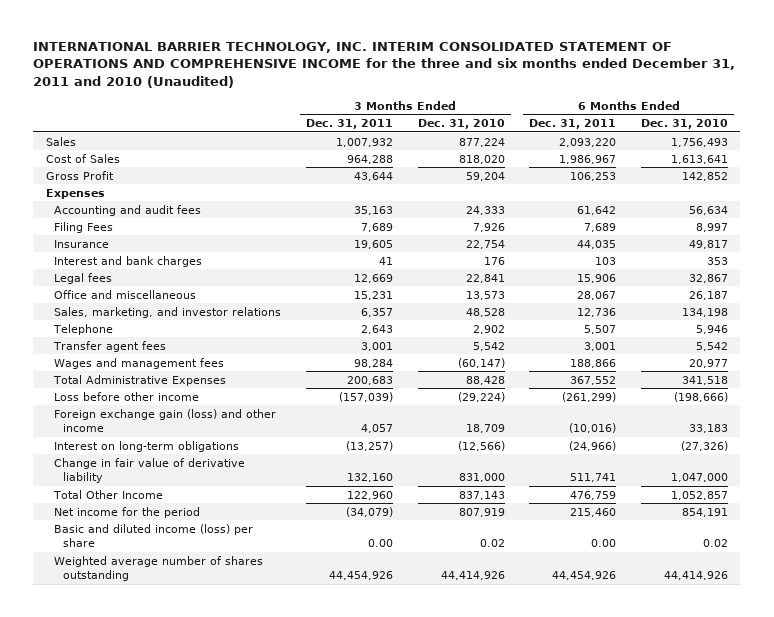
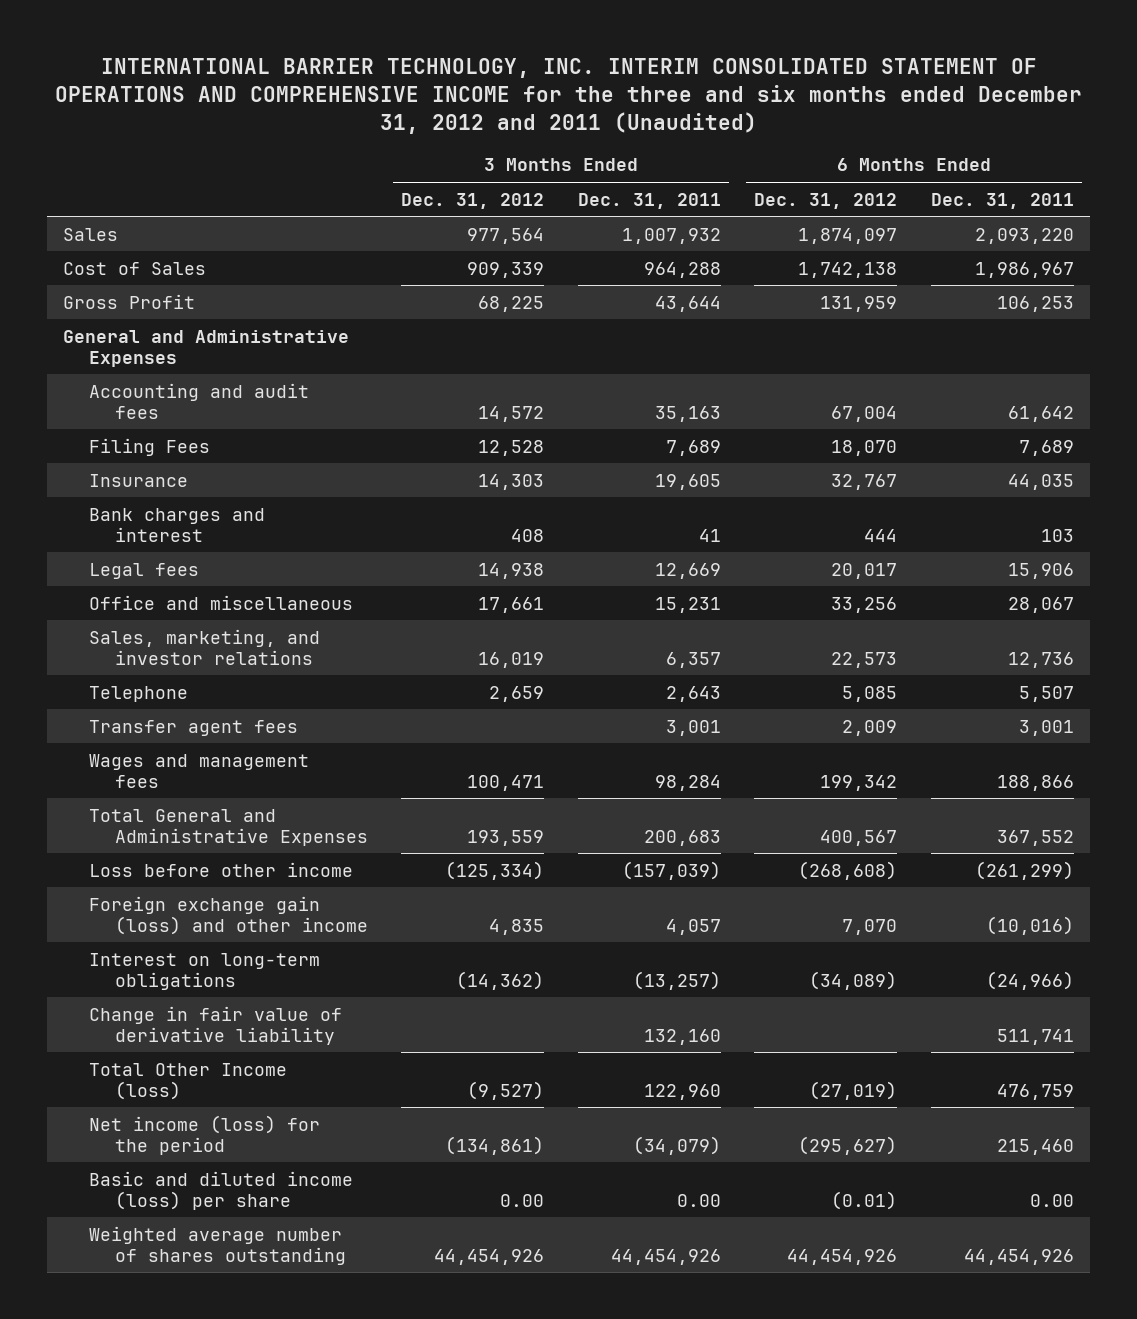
- INTERNATIONAL BARRIER TECHNOLOGY, INC. INTERIM CONSOLIDATED STATEMENT OF OPERATIONS AND COMPREHENSIVE INCOME for the three and six months ended December 31, 2011 and 2010 (Unaudited)
+ INTERNATIONAL BARRIER TECHNOLOGY, INC. INTERIM CONSOLIDATED STATEMENT OF OPERATIONS AND COMPREHENSIVE INCOME for the three and six months ended December 31, 2012 and 2011 (Unaudited)
- | 3 Months Ended Dec. 31, 2011 | 3 Months Ended Dec. 31, 2010 | 6 Months Ended Dec. 31, 2011 | 6 Months Ended Dec. 31, 2010
+ | 3 Months Ended Dec. 31, 2012 | 3 Months Ended Dec. 31, 2011 | 6 Months Ended Dec. 31, 2012 | 6 Months Ended Dec. 31, 2011
- Expenses
+ General and Administrative Expenses
- Interest and bank charges | 41 | 176 | 103 | 353
+ Bank charges and interest | 408 | 41 | 444 | 103
- Total Administrative Expenses | 200,683 | 88,428 | 367,552 | 341,518
+ Total General and Administrative Expenses | 193,559 | 200,683 | 400,567 | 367,552
- Total Other Income | 122,960 | 837,143 | 476,759 | 1,052,857
- Net income for the period | (34,079) | 807,919 | 215,460 | 854,191
+ Total Other Income (loss) | (9,527) | 122,960 | (27,019) | 476,759
+ Net income (loss) for the period | (134,861) | (34,079) | (295,627) | 215,460

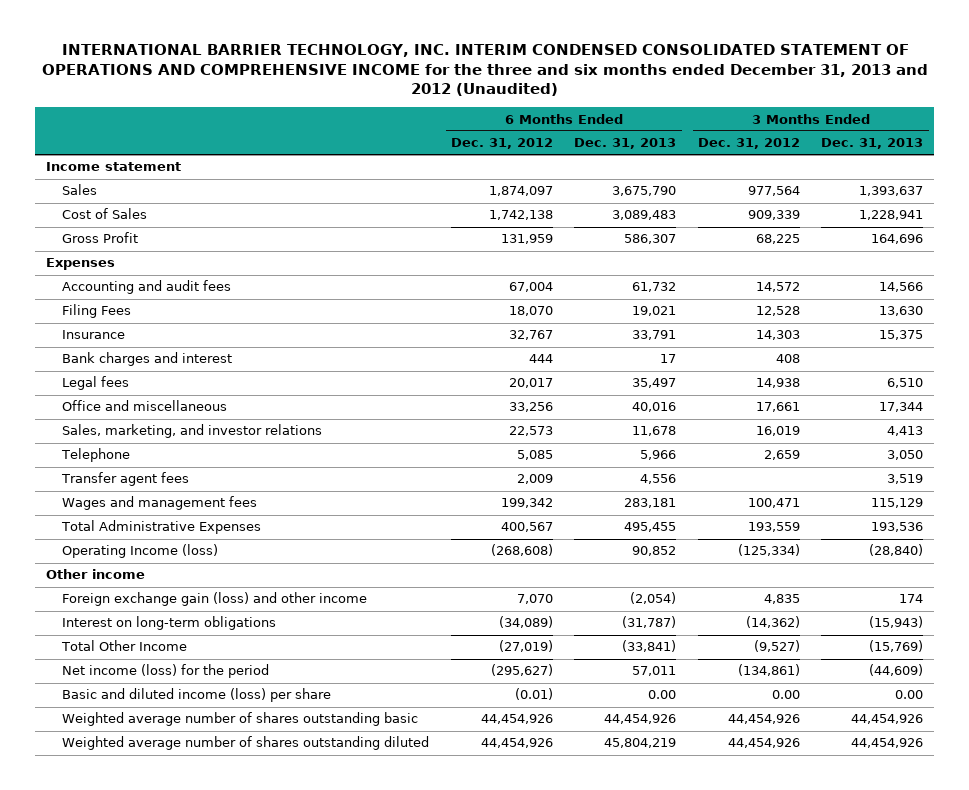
- INTERNATIONAL BARRIER TECHNOLOGY, INC. INTERIM CONSOLIDATED STATEMENT OF OPERATIONS AND COMPREHENSIVE INCOME for the three and six months ended December 31, 2012 and 2011 (Unaudited)
+ INTERNATIONAL BARRIER TECHNOLOGY, INC. INTERIM CONDENSED CONSOLIDATED STATEMENT OF OPERATIONS AND COMPREHENSIVE INCOME for the three and six months ended December 31, 2013 and 2012 (Unaudited)
- | 3 Months Ended Dec. 31, 2012 | 3 Months Ended Dec. 31, 2011 | 6 Months Ended Dec. 31, 2012 | 6 Months Ended Dec. 31, 2011
+ | 6 Months Ended Dec. 31, 2012 | 6 Months Ended Dec. 31, 2013 | 3 Months Ended Dec. 31, 2012 | 3 Months Ended Dec. 31, 2013
+ Income statement
- General and Administrative Expenses
+ Expenses
- Total General and Administrative Expenses | 193,559 | 200,683 | 400,567 | 367,552
- Loss before other income | (125,334) | (157,039) | (268,608) | (261,299)
+ Total Administrative Expenses | 400,567 | 495,455 | 193,559 | 193,536
+ Operating Income (loss) | (268,608) | 90,852 | (125,334) | (28,840)
+ Other income
- Change in fair value of derivative liability | | 132,160 | | 511,741
- Total Other Income (loss) | (9,527) | 122,960 | (27,019) | 476,759
+ Total Other Income | (27,019) | (33,841) | (9,527) | (15,769)
- Weighted average number of shares outstanding | 44,454,926 | 44,454,926 | 44,454,926 | 44,454,926
+ Weighted average number of shares outstanding basic | 44,454,926 | 44,454,926 | 44,454,926 | 44,454,926
+ Weighted average number of shares outstanding diluted | 44,454,926 | 45,804,219 | 44,454,926 | 44,454,926

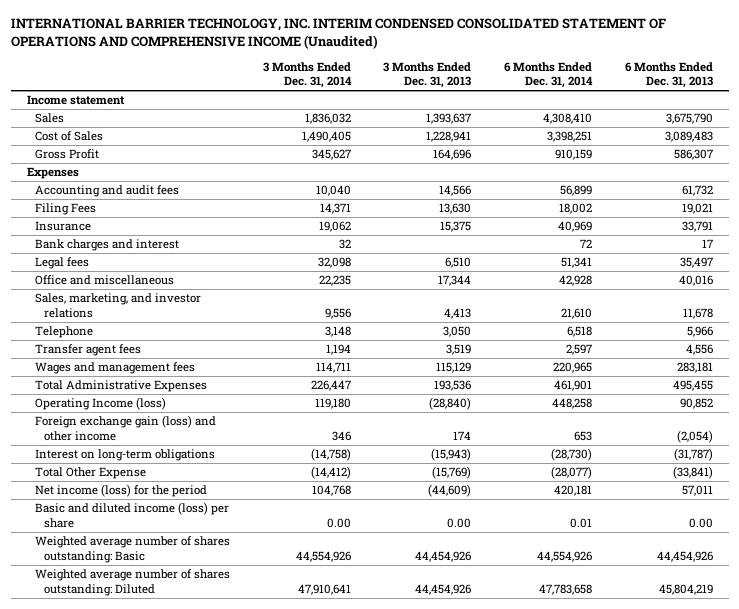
- INTERNATIONAL BARRIER TECHNOLOGY, INC. INTERIM CONDENSED CONSOLIDATED STATEMENT OF OPERATIONS AND COMPREHENSIVE INCOME for the three and six months ended December 31, 2013 and 2012 (Unaudited)
+ INTERNATIONAL BARRIER TECHNOLOGY, INC. INTERIM CONDENSED CONSOLIDATED STATEMENT OF OPERATIONS AND COMPREHENSIVE INCOME (Unaudited)
- | 6 Months Ended Dec. 31, 2012 | 6 Months Ended Dec. 31, 2013 | 3 Months Ended Dec. 31, 2012 | 3 Months Ended Dec. 31, 2013
+ | 3 Months Ended Dec. 31, 2014 | 3 Months Ended Dec. 31, 2013 | 6 Months Ended Dec. 31, 2014 | 6 Months Ended Dec. 31, 2013
- Other income
- Total Other Income | (27,019) | (33,841) | (9,527) | (15,769)
+ Total Other Expense | (14,412) | (15,769) | (28,077) | (33,841)
- Weighted average number of shares outstanding basic | 44,454,926 | 44,454,926 | 44,454,926 | 44,454,926
- Weighted average number of shares outstanding diluted | 44,454,926 | 45,804,219 | 44,454,926 | 44,454,926
+ Weighted average number of shares outstanding: Basic | 44,554,926 | 44,454,926 | 44,554,926 | 44,454,926
+ Weighted average number of shares outstanding: Diluted | 47,910,641 | 44,454,926 | 47,783,658 | 45,804,219

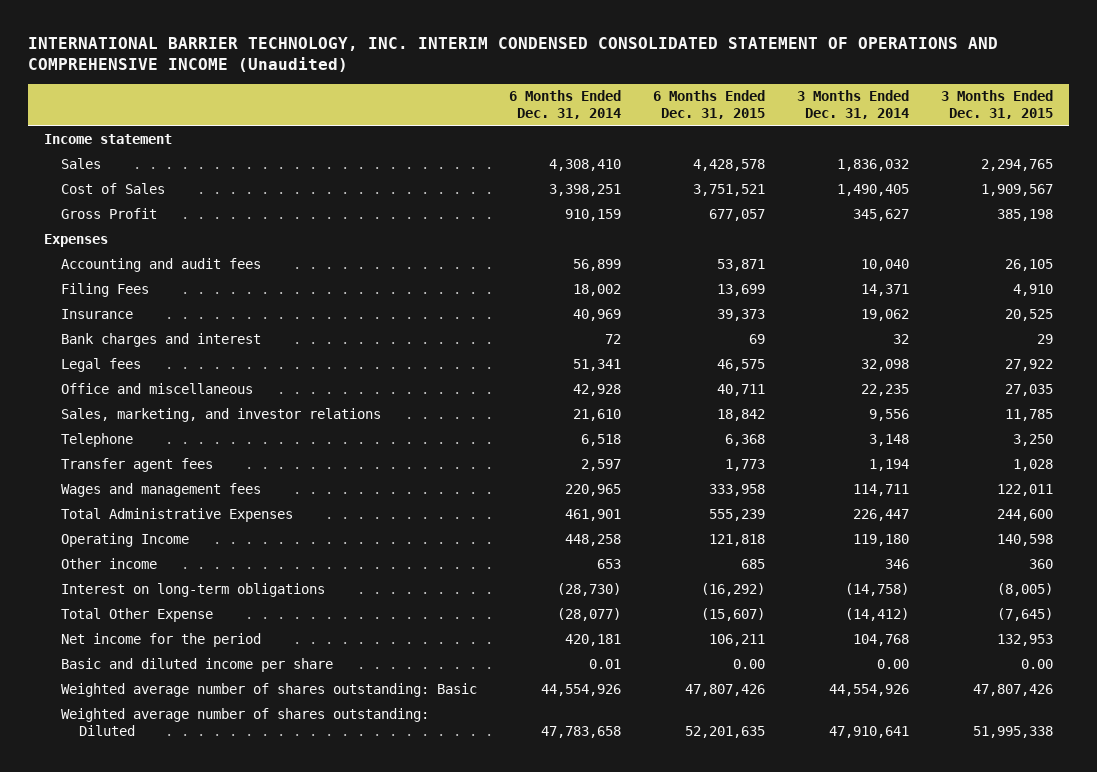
- | 3 Months Ended Dec. 31, 2014 | 3 Months Ended Dec. 31, 2013 | 6 Months Ended Dec. 31, 2014 | 6 Months Ended Dec. 31, 2013
+ | 6 Months Ended Dec. 31, 2014 | 6 Months Ended Dec. 31, 2015 | 3 Months Ended Dec. 31, 2014 | 3 Months Ended Dec. 31, 2015
- Operating Income (loss) | 119,180 | (28,840) | 448,258 | 90,852
- Foreign exchange gain (loss) and other income | 346 | 174 | 653 | (2,054)
+ Operating Income | 448,258 | 121,818 | 119,180 | 140,598
+ Other income | 653 | 685 | 346 | 360
- Net income (loss) for the period | 104,768 | (44,609) | 420,181 | 57,011
- Basic and diluted income (loss) per share | 0.00 | 0.00 | 0.01 | 0.00
+ Net income for the period | 420,181 | 106,211 | 104,768 | 132,953
+ Basic and diluted income per share | 0.01 | 0.00 | 0.00 | 0.00

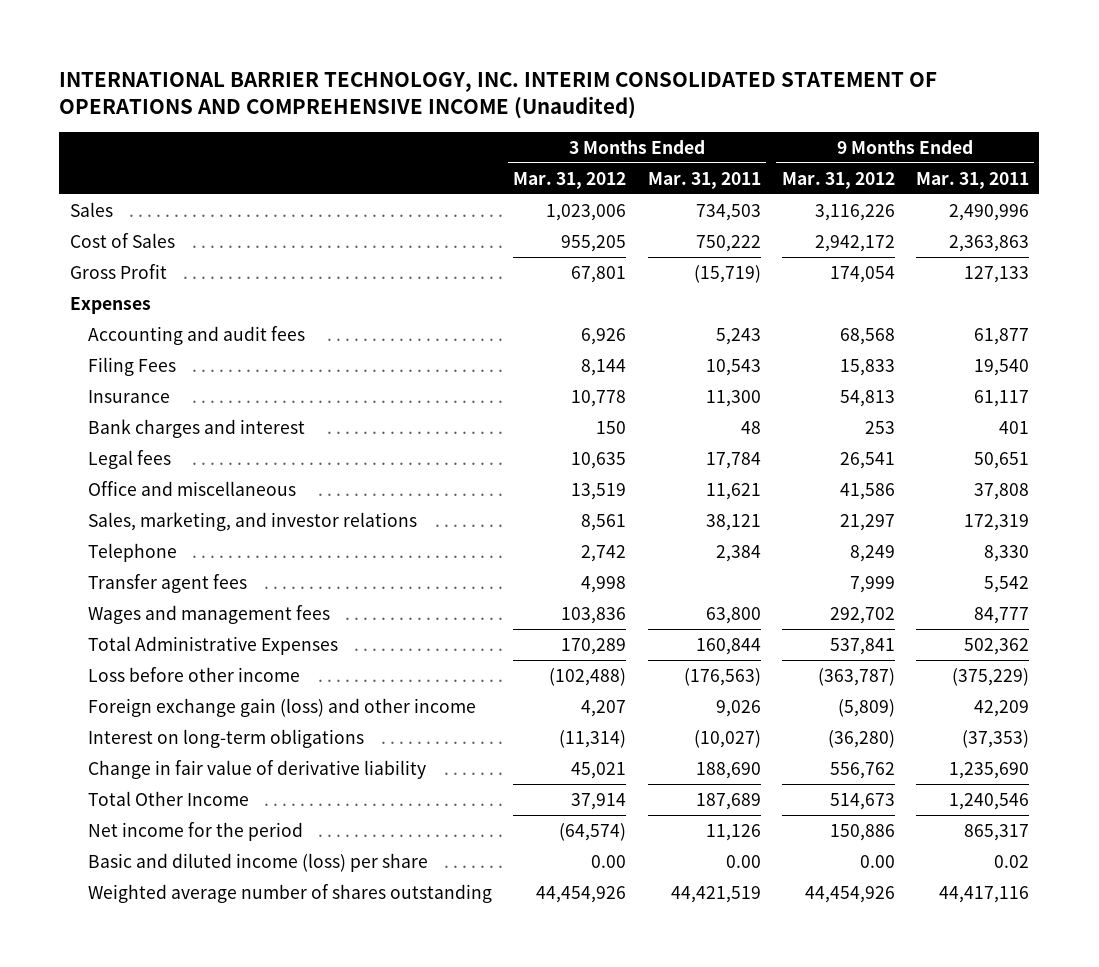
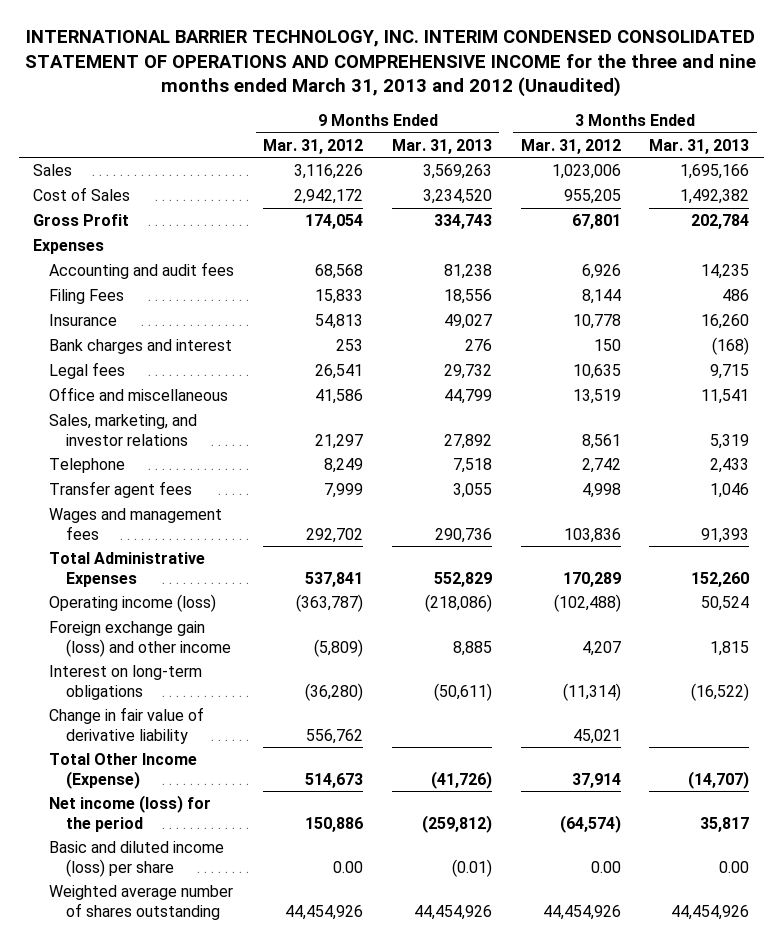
- INTERNATIONAL BARRIER TECHNOLOGY, INC. INTERIM CONSOLIDATED STATEMENT OF OPERATIONS AND COMPREHENSIVE INCOME (Unaudited)
+ INTERNATIONAL BARRIER TECHNOLOGY, INC. INTERIM CONDENSED CONSOLIDATED STATEMENT OF OPERATIONS AND COMPREHENSIVE INCOME for the three and nine months ended March 31, 2013 and 2012 (Unaudited)
- | 3 Months Ended Mar. 31, 2012 | 3 Months Ended Mar. 31, 2011 | 9 Months Ended Mar. 31, 2012 | 9 Months Ended Mar. 31, 2011
+ | 9 Months Ended Mar. 31, 2012 | 9 Months Ended Mar. 31, 2013 | 3 Months Ended Mar. 31, 2012 | 3 Months Ended Mar. 31, 2013
- Loss before other income | (102,488) | (176,563) | (363,787) | (375,229)
+ Operating income (loss) | (363,787) | (218,086) | (102,488) | 50,524
- Total Other Income | 37,914 | 187,689 | 514,673 | 1,240,546
- Net income for the period | (64,574) | 11,126 | 150,886 | 865,317
+ Total Other Income (Expense) | 514,673 | (41,726) | 37,914 | (14,707)
+ Net income (loss) for the period | 150,886 | (259,812) | (64,574) | 35,817

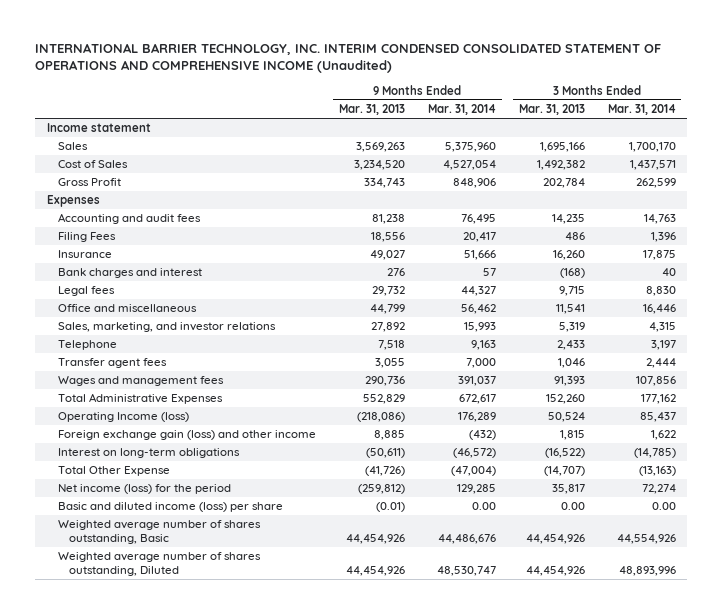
- INTERNATIONAL BARRIER TECHNOLOGY, INC. INTERIM CONDENSED CONSOLIDATED STATEMENT OF OPERATIONS AND COMPREHENSIVE INCOME for the three and nine months ended March 31, 2013 and 2012 (Unaudited)
+ INTERNATIONAL BARRIER TECHNOLOGY, INC. INTERIM CONDENSED CONSOLIDATED STATEMENT OF OPERATIONS AND COMPREHENSIVE INCOME (Unaudited)
- | 9 Months Ended Mar. 31, 2012 | 9 Months Ended Mar. 31, 2013 | 3 Months Ended Mar. 31, 2012 | 3 Months Ended Mar. 31, 2013
+ | 9 Months Ended Mar. 31, 2013 | 9 Months Ended Mar. 31, 2014 | 3 Months Ended Mar. 31, 2013 | 3 Months Ended Mar. 31, 2014
+ Income statement
- Operating income (loss) | (363,787) | (218,086) | (102,488) | 50,524
+ Operating Income (loss) | (218,086) | 176,289 | 50,524 | 85,437
- Change in fair value of derivative liability | 556,762 | | 45,021 |
- Total Other Income (Expense) | 514,673 | (41,726) | 37,914 | (14,707)
+ Total Other Expense | (41,726) | (47,004) | (14,707) | (13,163)
- Weighted average number of shares outstanding | 44,454,926 | 44,454,926 | 44,454,926 | 44,454,926
+ Weighted average number of shares outstanding, Basic | 44,454,926 | 44,486,676 | 44,454,926 | 44,554,926
+ Weighted average number of shares outstanding, Diluted | 44,454,926 | 48,530,747 | 44,454,926 | 48,893,996

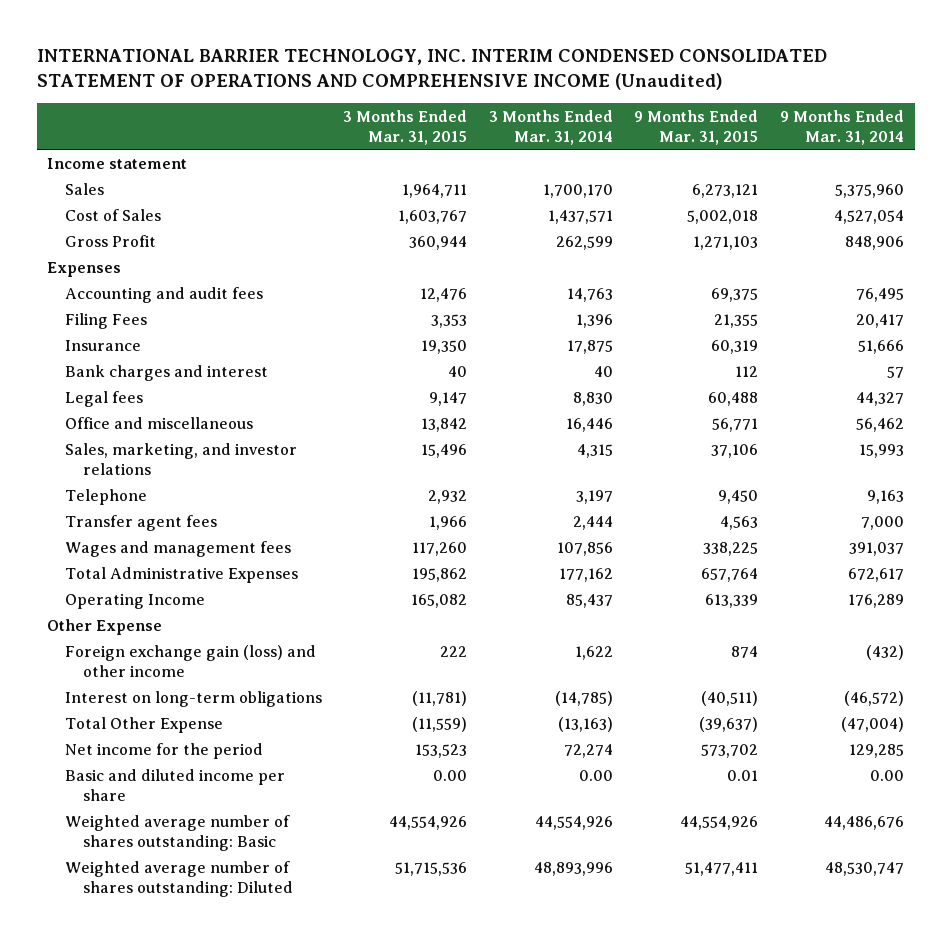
- | 9 Months Ended Mar. 31, 2013 | 9 Months Ended Mar. 31, 2014 | 3 Months Ended Mar. 31, 2013 | 3 Months Ended Mar. 31, 2014
+ | 3 Months Ended Mar. 31, 2015 | 3 Months Ended Mar. 31, 2014 | 9 Months Ended Mar. 31, 2015 | 9 Months Ended Mar. 31, 2014
- Operating Income (loss) | (218,086) | 176,289 | 50,524 | 85,437
+ Operating Income | 165,082 | 85,437 | 613,339 | 176,289
+ Other Expense
- Net income (loss) for the period | (259,812) | 129,285 | 35,817 | 72,274
- Basic and diluted income (loss) per share | (0.01) | 0.00 | 0.00 | 0.00
- Weighted average number of shares outstanding, Basic | 44,454,926 | 44,486,676 | 44,454,926 | 44,554,926
- Weighted average number of shares outstanding, Diluted | 44,454,926 | 48,530,747 | 44,454,926 | 48,893,996
+ Net income for the period | 153,523 | 72,274 | 573,702 | 129,285
+ Basic and diluted income per share | 0.00 | 0.00 | 0.01 | 0.00
+ Weighted average number of shares outstanding: Basic | 44,554,926 | 44,554,926 | 44,554,926 | 44,486,676
+ Weighted average number of shares outstanding: Diluted | 51,715,536 | 48,893,996 | 51,477,411 | 48,530,747

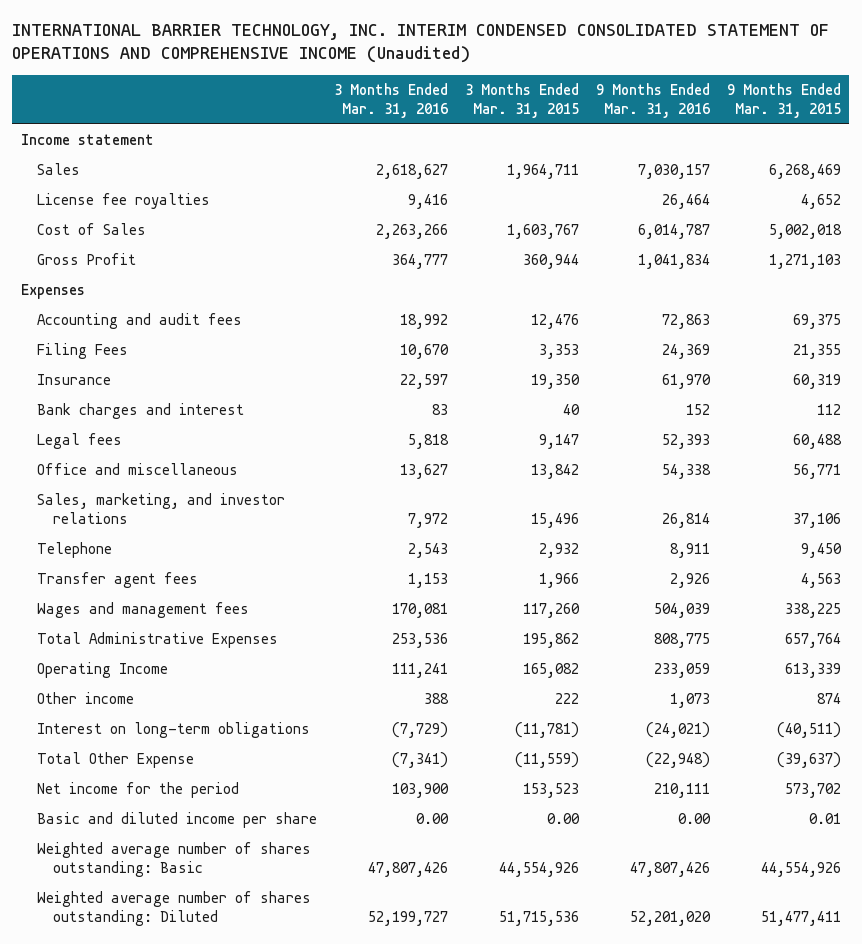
- | 3 Months Ended Mar. 31, 2015 | 3 Months Ended Mar. 31, 2014 | 9 Months Ended Mar. 31, 2015 | 9 Months Ended Mar. 31, 2014
+ | 3 Months Ended Mar. 31, 2016 | 3 Months Ended Mar. 31, 2015 | 9 Months Ended Mar. 31, 2016 | 9 Months Ended Mar. 31, 2015
- Sales | 1,964,711 | 1,700,170 | 6,273,121 | 5,375,960
+ Sales | 2,618,627 | 1,964,711 | 7,030,157 | 6,268,469
+ License fee royalties | 9,416 | | 26,464 | 4,652
- Other Expense
- Foreign exchange gain (loss) and other income | 222 | 1,622 | 874 | (432)
+ Other income | 388 | 222 | 1,073 | 874

